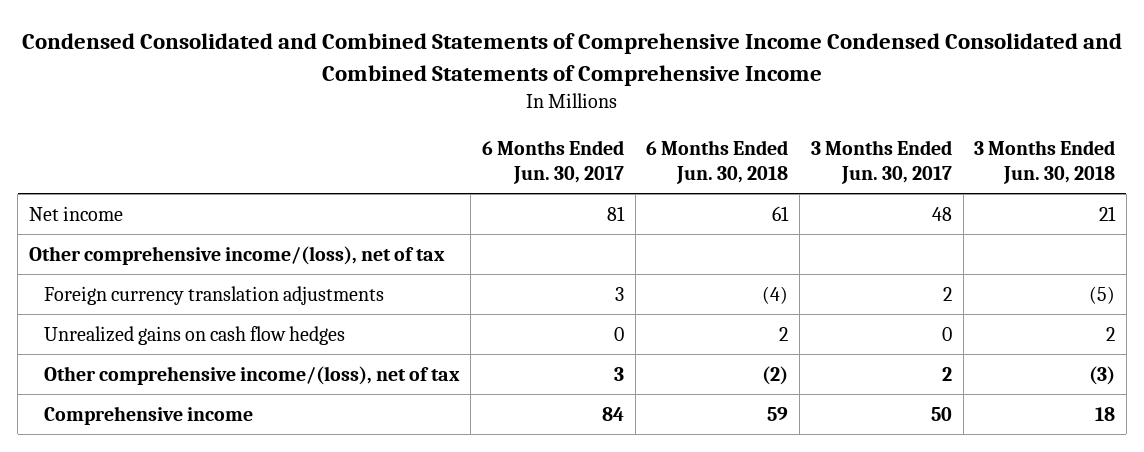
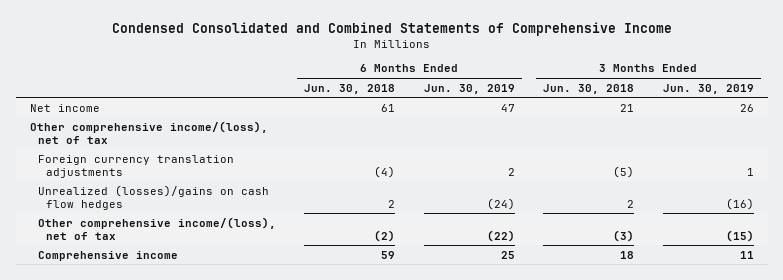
- Condensed Consolidated and Combined Statements of Comprehensive Income Condensed Consolidated and Combined Statements of Comprehensive Income
+ Condensed Consolidated and Combined Statements of Comprehensive Income
- | 6 Months Ended Jun. 30, 2017 | 6 Months Ended Jun. 30, 2018 | 3 Months Ended Jun. 30, 2017 | 3 Months Ended Jun. 30, 2018
+ | 6 Months Ended Jun. 30, 2018 | 6 Months Ended Jun. 30, 2019 | 3 Months Ended Jun. 30, 2018 | 3 Months Ended Jun. 30, 2019
- Unrealized gains on cash flow hedges | 0 | 2 | 0 | 2
+ Unrealized (losses)/gains on cash flow hedges | 2 | (24) | 2 | (16)

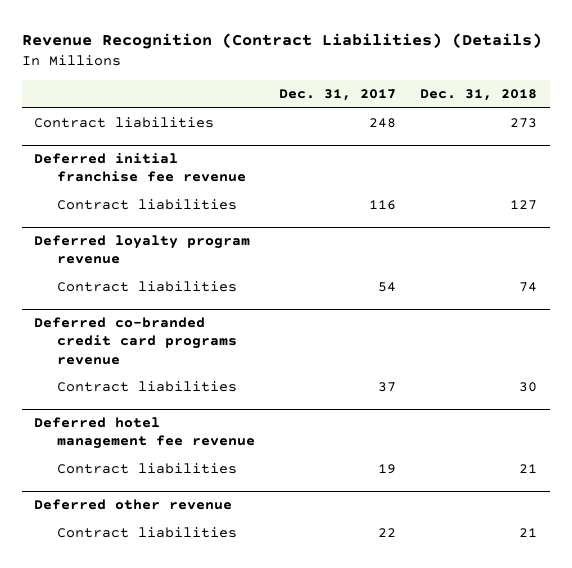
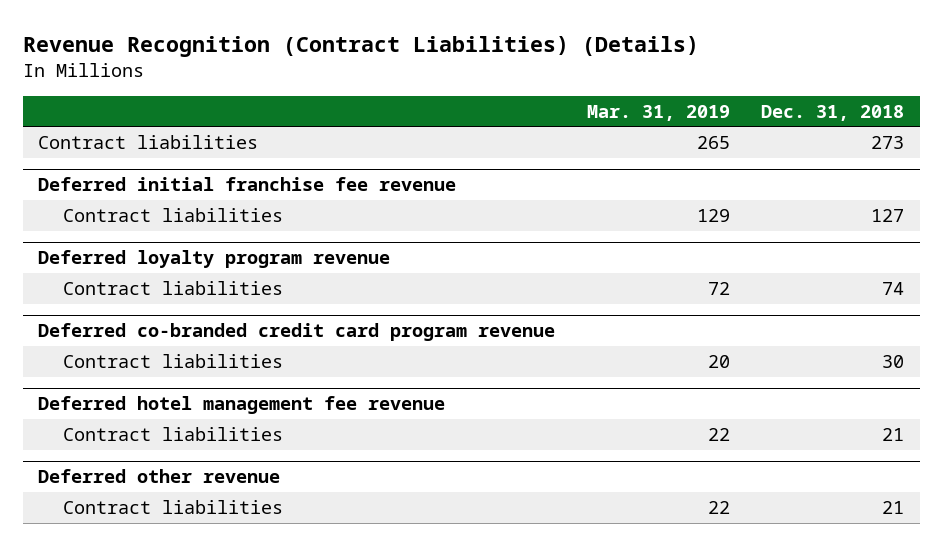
- | Dec. 31, 2017 | Dec. 31, 2018
+ | Mar. 31, 2019 | Dec. 31, 2018
- Deferred co-branded credit card programs revenue
+ Deferred co-branded credit card program revenue

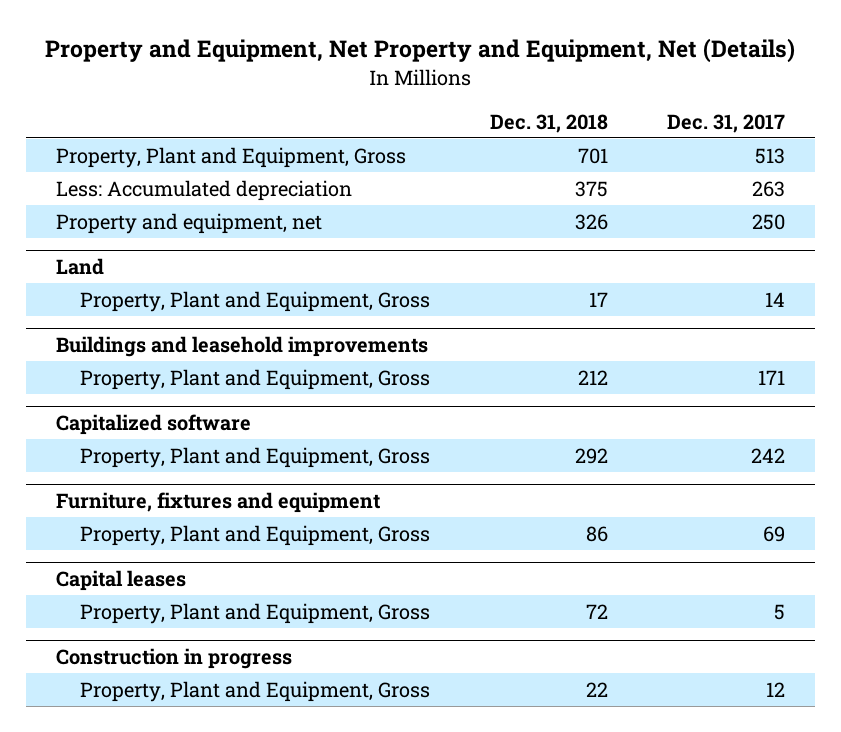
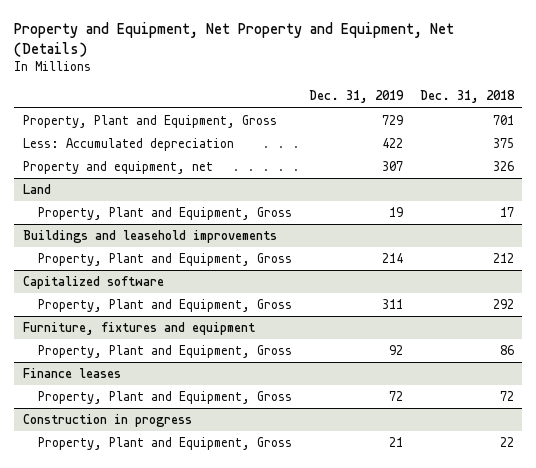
- | Dec. 31, 2018 | Dec. 31, 2017
+ | Dec. 31, 2019 | Dec. 31, 2018
- Capital leases
+ Finance leases

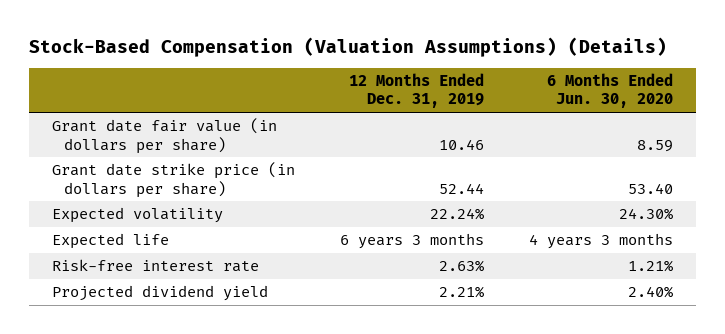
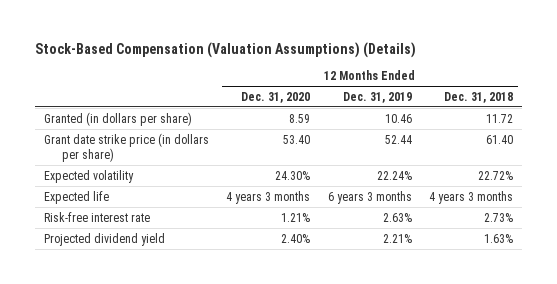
- | 12 Months Ended Dec. 31, 2019 | 6 Months Ended Jun. 30, 2020
+ | 12 Months Ended Dec. 31, 2020 | 12 Months Ended Dec. 31, 2019 | 12 Months Ended Dec. 31, 2018
- Grant date fair value (in dollars per share) | 10.46 | 8.59
+ Granted (in dollars per share) | 8.59 | 10.46 | 11.72

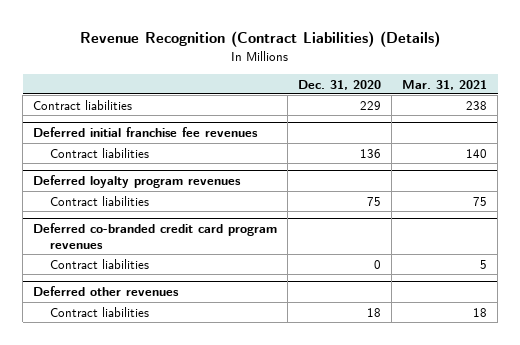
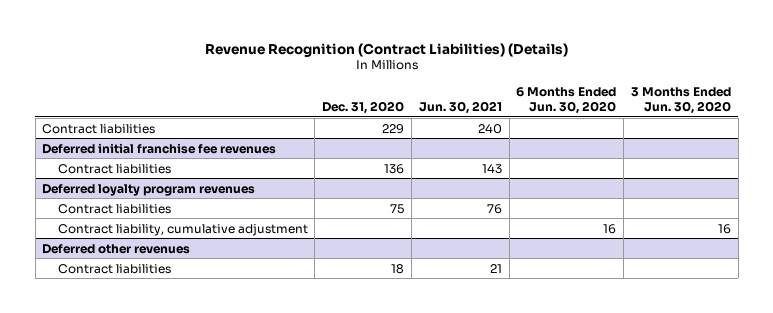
- | Dec. 31, 2020 | Mar. 31, 2021
+ | Dec. 31, 2020 | Jun. 30, 2021 | 6 Months Ended Jun. 30, 2020 | 3 Months Ended Jun. 30, 2020
- Deferred co-branded credit card program revenues
- Contract liabilities | 0 | 5
@ Deferred loyalty program revenues
+ Contract liability, cumulative adjustment | | | 16 | 16

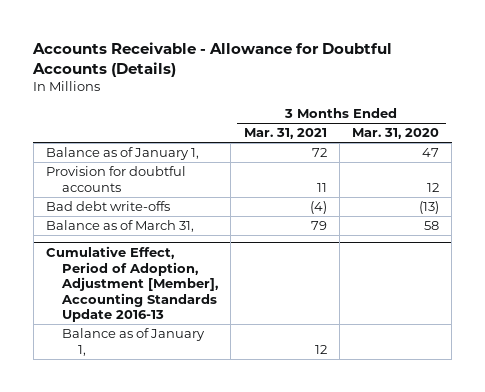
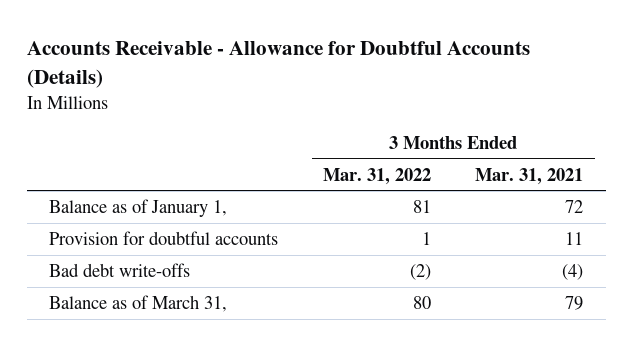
- | 3 Months Ended Mar. 31, 2021 | 3 Months Ended Mar. 31, 2020
+ | 3 Months Ended Mar. 31, 2022 | 3 Months Ended Mar. 31, 2021
- Cumulative Effect, Period of Adoption, Adjustment [Member], Accounting Standards Update 2016-13
- Balance as of January 1, | 12 |

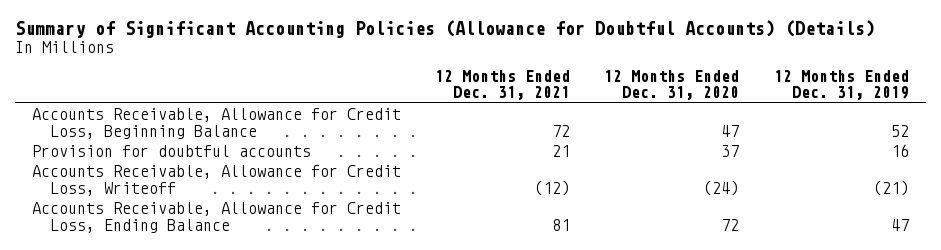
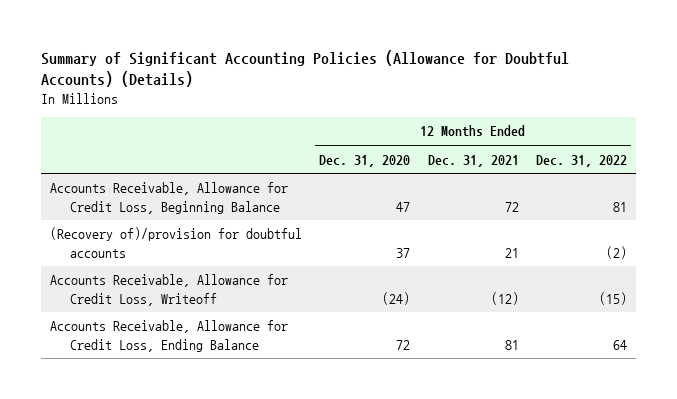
- | 12 Months Ended Dec. 31, 2021 | 12 Months Ended Dec. 31, 2020 | 12 Months Ended Dec. 31, 2019
+ | 12 Months Ended Dec. 31, 2020 | 12 Months Ended Dec. 31, 2021 | 12 Months Ended Dec. 31, 2022
- Provision for doubtful accounts | 21 | 37 | 16
+ (Recovery of)/provision for doubtful accounts | 37 | 21 | (2)

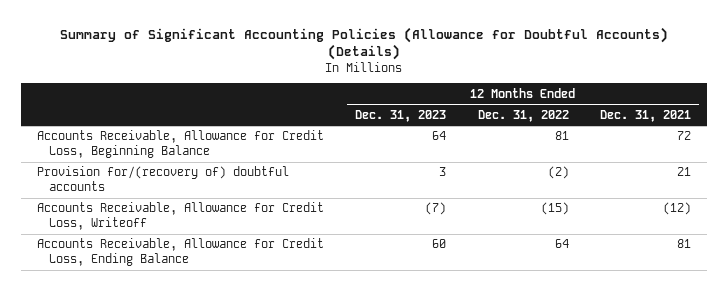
- | 12 Months Ended Dec. 31, 2020 | 12 Months Ended Dec. 31, 2021 | 12 Months Ended Dec. 31, 2022
+ | 12 Months Ended Dec. 31, 2023 | 12 Months Ended Dec. 31, 2022 | 12 Months Ended Dec. 31, 2021
- (Recovery of)/provision for doubtful accounts | 37 | 21 | (2)
+ Provision for/(recovery of) doubtful accounts | 3 | (2) | 21

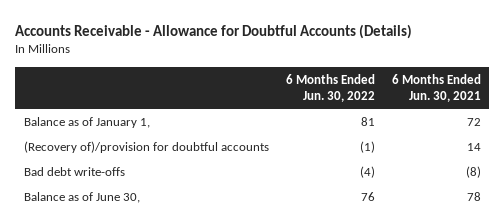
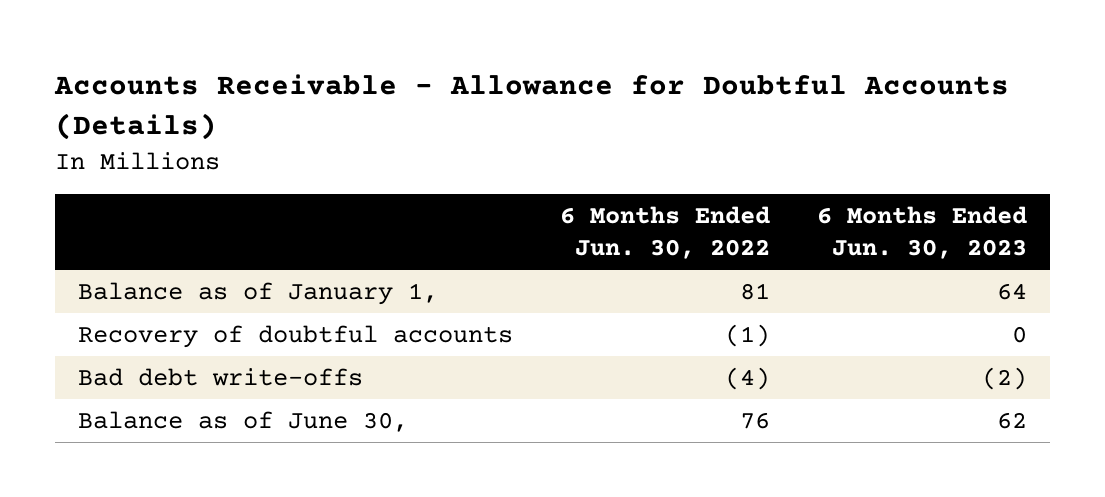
- | 6 Months Ended Jun. 30, 2022 | 6 Months Ended Jun. 30, 2021
+ | 6 Months Ended Jun. 30, 2022 | 6 Months Ended Jun. 30, 2023
- (Recovery of)/provision for doubtful accounts | (1) | 14
+ Recovery of doubtful accounts | (1) | 0

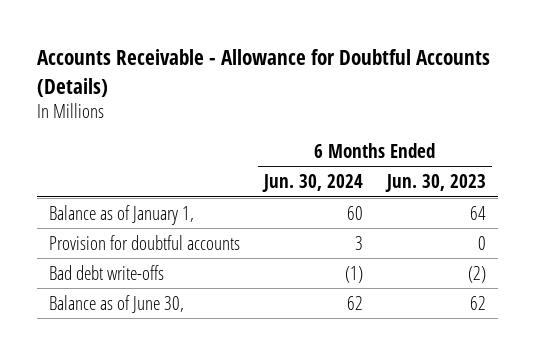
- | 6 Months Ended Jun. 30, 2022 | 6 Months Ended Jun. 30, 2023
+ | 6 Months Ended Jun. 30, 2024 | 6 Months Ended Jun. 30, 2023
- Recovery of doubtful accounts | (1) | 0
+ Provision for doubtful accounts | 3 | 0

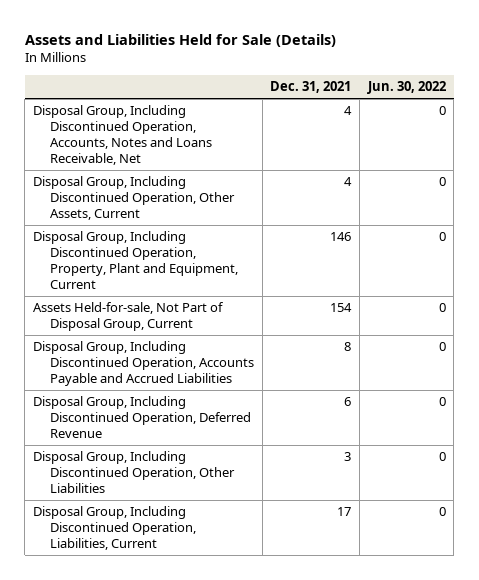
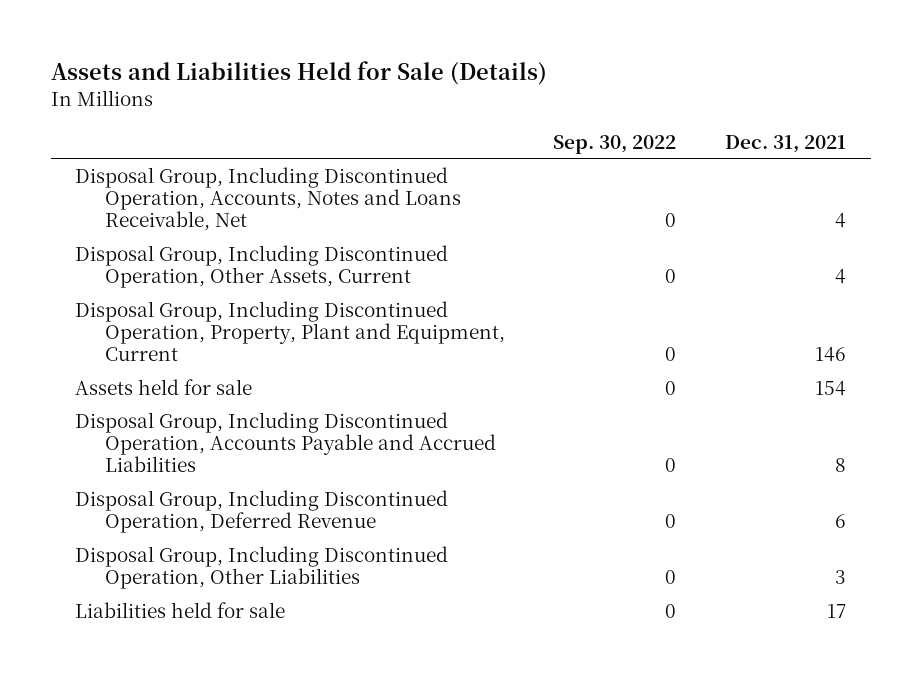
- | Dec. 31, 2021 | Jun. 30, 2022
+ | Sep. 30, 2022 | Dec. 31, 2021
- Assets Held-for-sale, Not Part of Disposal Group, Current | 154 | 0
+ Assets held for sale | 0 | 154
- Disposal Group, Including Discontinued Operation, Liabilities, Current | 17 | 0
+ Liabilities held for sale | 0 | 17

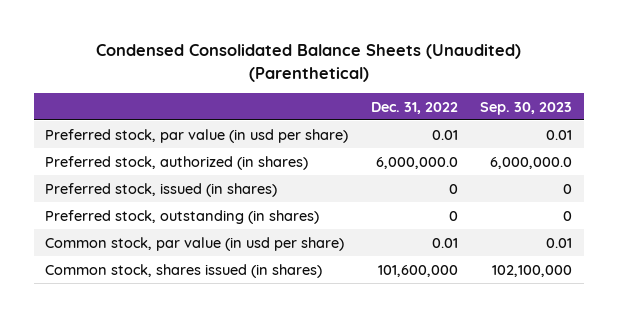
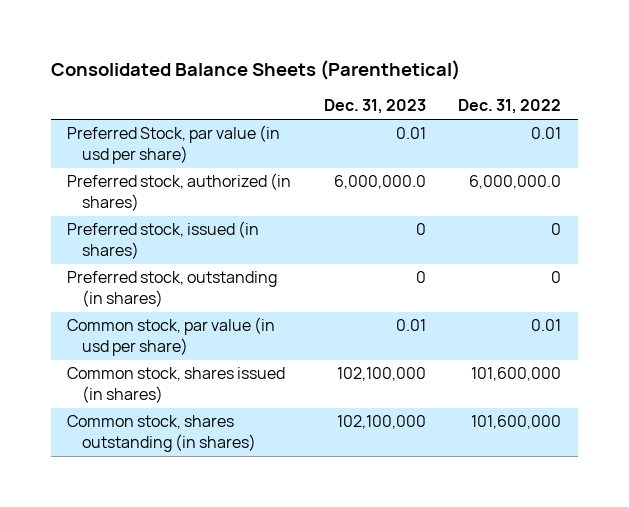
- Condensed Consolidated Balance Sheets (Unaudited) (Parenthetical)
+ Consolidated Balance Sheets (Parenthetical)
- | Dec. 31, 2022 | Sep. 30, 2023
+ | Dec. 31, 2023 | Dec. 31, 2022
- Preferred stock, par value (in usd per share) | 0.01 | 0.01
+ Preferred Stock, par value (in usd per share) | 0.01 | 0.01
+ Common stock, shares outstanding (in shares) | 102,100,000 | 101,600,000

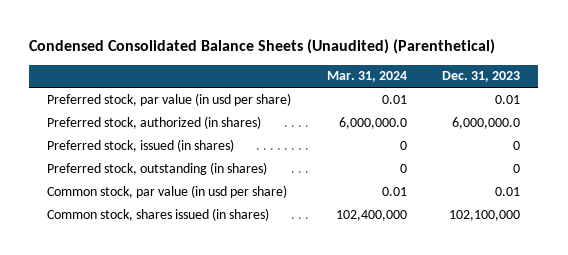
- Consolidated Balance Sheets (Parenthetical)
+ Condensed Consolidated Balance Sheets (Unaudited) (Parenthetical)
- | Dec. 31, 2023 | Dec. 31, 2022
+ | Mar. 31, 2024 | Dec. 31, 2023
- Preferred Stock, par value (in usd per share) | 0.01 | 0.01
+ Preferred stock, par value (in usd per share) | 0.01 | 0.01
- Common stock, shares outstanding (in shares) | 102,100,000 | 101,600,000

